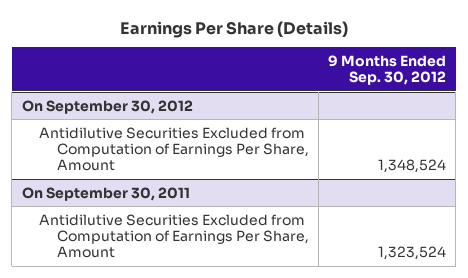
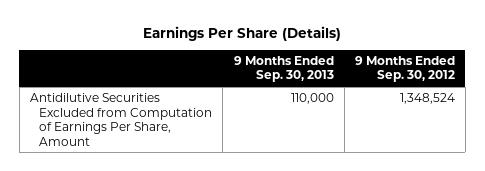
- | 9 Months Ended Sep. 30, 2012
+ | 9 Months Ended Sep. 30, 2013 | 9 Months Ended Sep. 30, 2012
- On September 30, 2012
- On September 30, 2011
- Antidilutive Securities Excluded from Computation of Earnings Per Share, Amount | 1,323,524

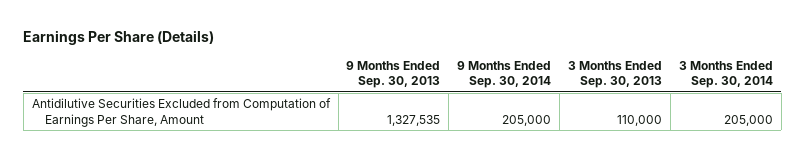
- | 9 Months Ended Sep. 30, 2013 | 9 Months Ended Sep. 30, 2012
+ | 9 Months Ended Sep. 30, 2013 | 9 Months Ended Sep. 30, 2014 | 3 Months Ended Sep. 30, 2013 | 3 Months Ended Sep. 30, 2014
- Antidilutive Securities Excluded from Computation of Earnings Per Share, Amount | 110,000 | 1,348,524
+ Antidilutive Securities Excluded from Computation of Earnings Per Share, Amount | 1,327,535 | 205,000 | 110,000 | 205,000

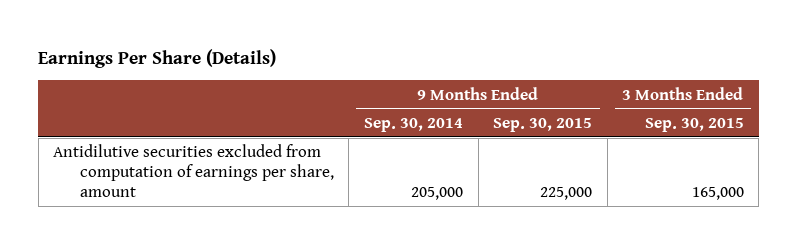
- | 9 Months Ended Sep. 30, 2013 | 9 Months Ended Sep. 30, 2014 | 3 Months Ended Sep. 30, 2013 | 3 Months Ended Sep. 30, 2014
+ | 9 Months Ended Sep. 30, 2014 | 9 Months Ended Sep. 30, 2015 | 3 Months Ended Sep. 30, 2015
- Antidilutive Securities Excluded from Computation of Earnings Per Share, Amount | 1,327,535 | 205,000 | 110,000 | 205,000
+ Antidilutive securities excluded from computation of earnings per share, amount | 205,000 | 225,000 | 165,000

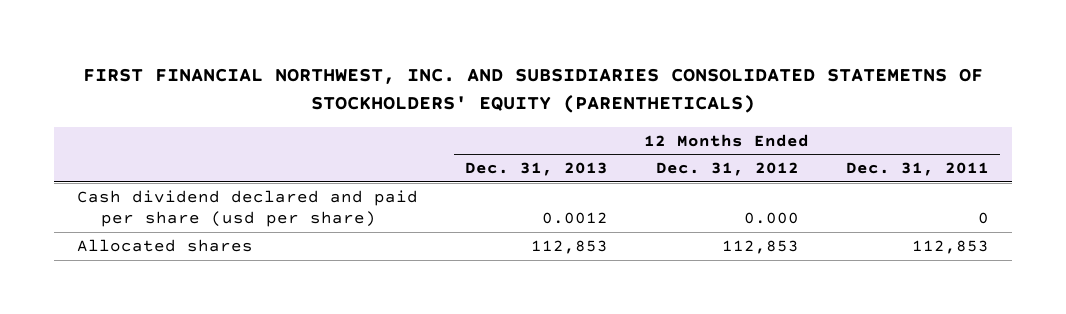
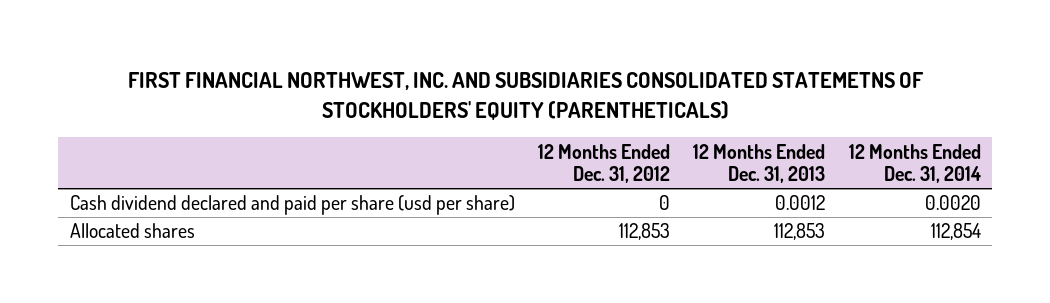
- | 12 Months Ended Dec. 31, 2013 | 12 Months Ended Dec. 31, 2012 | 12 Months Ended Dec. 31, 2011
+ | 12 Months Ended Dec. 31, 2012 | 12 Months Ended Dec. 31, 2013 | 12 Months Ended Dec. 31, 2014
- Cash dividend declared and paid per share (usd per share) | 0.0012 | 0.000 | 0
+ Cash dividend declared and paid per share (usd per share) | 0 | 0.0012 | 0.0020

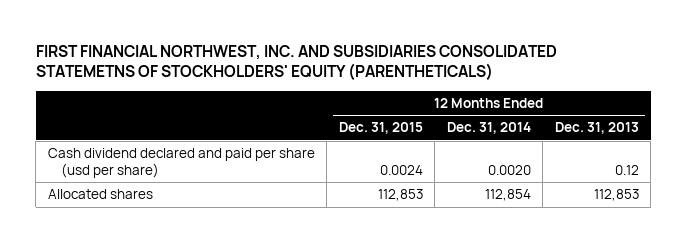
- | 12 Months Ended Dec. 31, 2012 | 12 Months Ended Dec. 31, 2013 | 12 Months Ended Dec. 31, 2014
+ | 12 Months Ended Dec. 31, 2015 | 12 Months Ended Dec. 31, 2014 | 12 Months Ended Dec. 31, 2013
- Cash dividend declared and paid per share (usd per share) | 0 | 0.0012 | 0.0020
+ Cash dividend declared and paid per share (usd per share) | 0.0024 | 0.0020 | 0.12

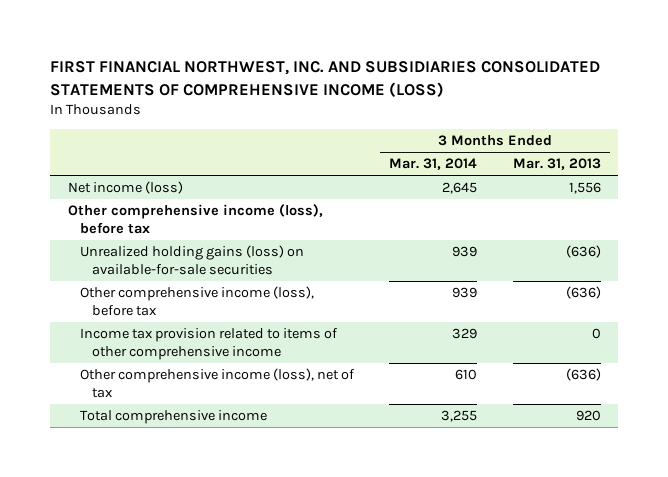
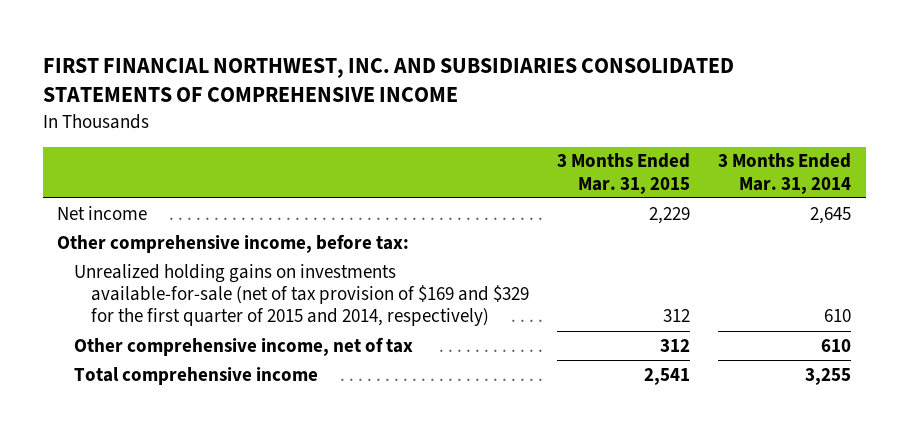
- FIRST FINANCIAL NORTHWEST, INC. AND SUBSIDIARIES CONSOLIDATED STATEMENTS OF COMPREHENSIVE INCOME (LOSS)
+ FIRST FINANCIAL NORTHWEST, INC. AND SUBSIDIARIES CONSOLIDATED STATEMENTS OF COMPREHENSIVE INCOME
- | 3 Months Ended Mar. 31, 2014 | 3 Months Ended Mar. 31, 2013
+ | 3 Months Ended Mar. 31, 2015 | 3 Months Ended Mar. 31, 2014
- Net income (loss) | 2,645 | 1,556
- Other comprehensive income (loss), before tax
- Unrealized holding gains (loss) on available-for-sale securities | 939 | (636)
- Other comprehensive income (loss), before tax | 939 | (636)
- Income tax provision related to items of other comprehensive income | 329 | 0
- Other comprehensive income (loss), net of tax | 610 | (636)
+ Net income | 2,229 | 2,645
+ Other comprehensive income, before tax:
+ Unrealized holding gains on investments available-for-sale (net of tax provision of $169 and $329 for the first quarter of 2015 and 2014, respectively) | 312 | 610
+ Other comprehensive income, net of tax | 312 | 610

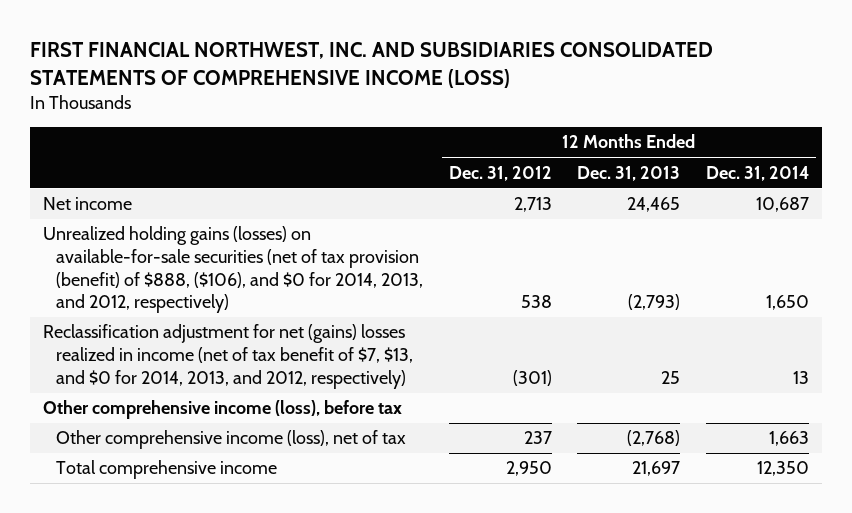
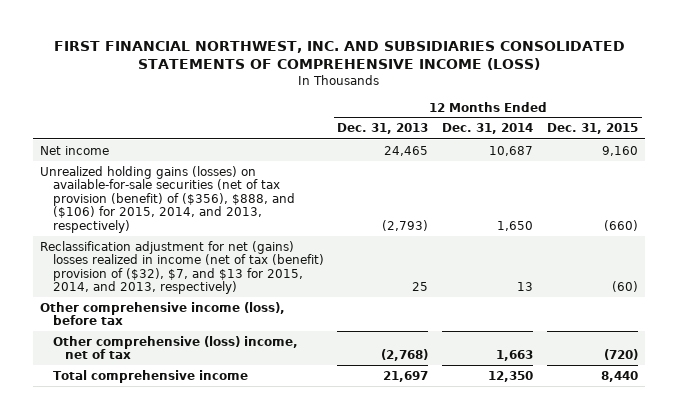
- | 12 Months Ended Dec. 31, 2012 | 12 Months Ended Dec. 31, 2013 | 12 Months Ended Dec. 31, 2014
+ | 12 Months Ended Dec. 31, 2013 | 12 Months Ended Dec. 31, 2014 | 12 Months Ended Dec. 31, 2015
- Unrealized holding gains (losses) on available-for-sale securities (net of tax provision (benefit) of $888, ($106), and $0 for 2014, 2013, and 2012, respectively) | 538 | (2,793) | 1,650
- Reclassification adjustment for net (gains) losses realized in income (net of tax benefit of $7, $13, and $0 for 2014, 2013, and 2012, respectively) | (301) | 25 | 13
+ Unrealized holding gains (losses) on available-for-sale securities (net of tax provision (benefit) of ($356), $888, and ($106) for 2015, 2014, and 2013, respectively) | (2,793) | 1,650 | (660)
+ Reclassification adjustment for net (gains) losses realized in income (net of tax (benefit) provision of ($32), $7, and $13 for 2015, 2014, and 2013, respectively) | 25 | 13 | (60)
- Other comprehensive income (loss), net of tax | 237 | (2,768) | 1,663
+ Other comprehensive (loss) income, net of tax | (2,768) | 1,663 | (720)

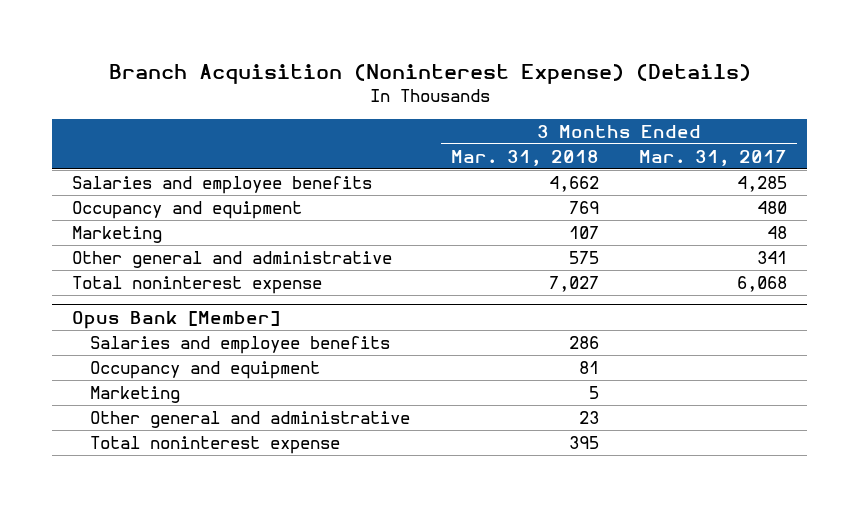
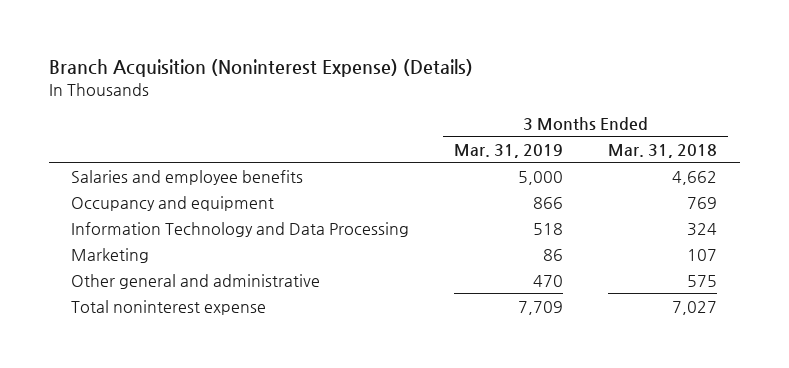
- | 3 Months Ended Mar. 31, 2018 | 3 Months Ended Mar. 31, 2017
+ | 3 Months Ended Mar. 31, 2019 | 3 Months Ended Mar. 31, 2018
+ Information Technology and Data Processing | 518 | 324
- Opus Bank [Member]
- Salaries and employee benefits | 286 |
- Occupancy and equipment | 81 |
- Marketing | 5 |
- Other general and administrative | 23 |
- Total noninterest expense | 395 |

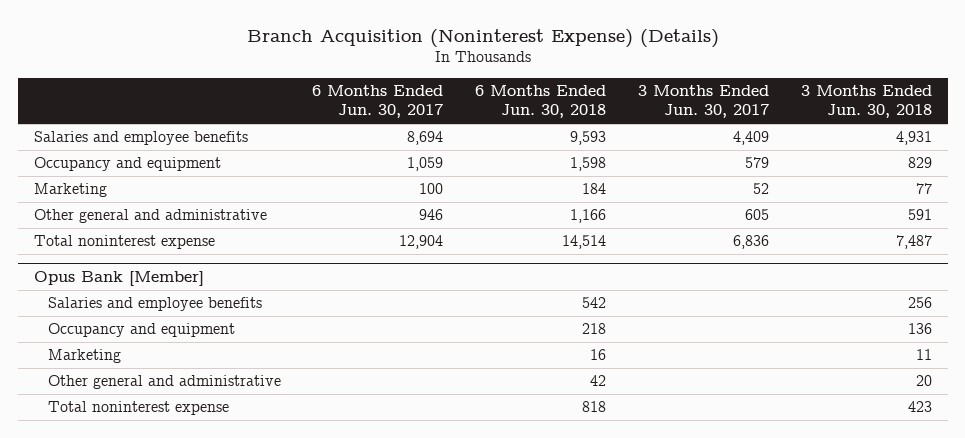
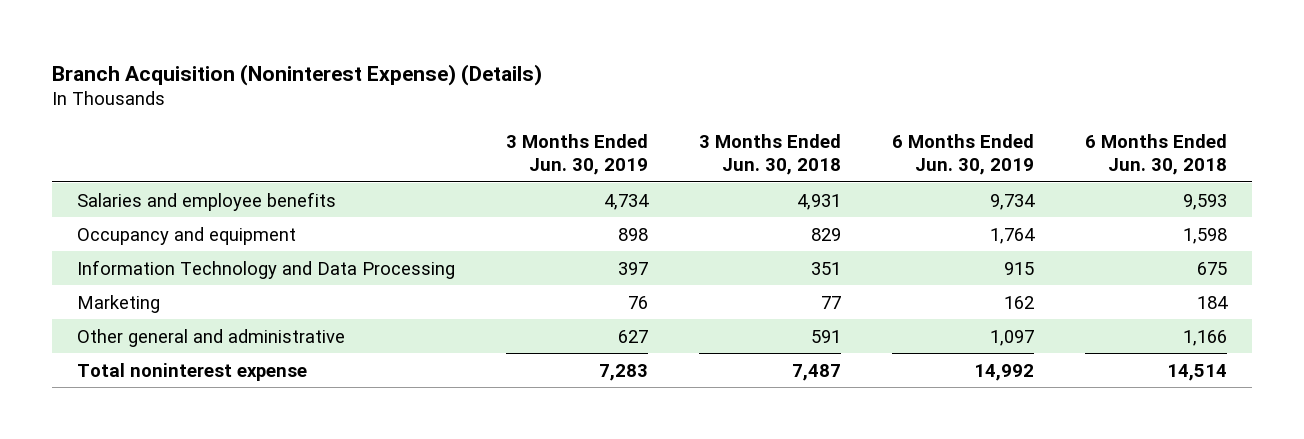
- | 6 Months Ended Jun. 30, 2017 | 6 Months Ended Jun. 30, 2018 | 3 Months Ended Jun. 30, 2017 | 3 Months Ended Jun. 30, 2018
+ | 3 Months Ended Jun. 30, 2019 | 3 Months Ended Jun. 30, 2018 | 6 Months Ended Jun. 30, 2019 | 6 Months Ended Jun. 30, 2018
+ Information Technology and Data Processing | 397 | 351 | 915 | 675
- Opus Bank [Member]
- Salaries and employee benefits | | 542 | | 256
- Occupancy and equipment | | 218 | | 136
- Marketing | | 16 | | 11
- Other general and administrative | | 42 | | 20
- Total noninterest expense | | 818 | | 423

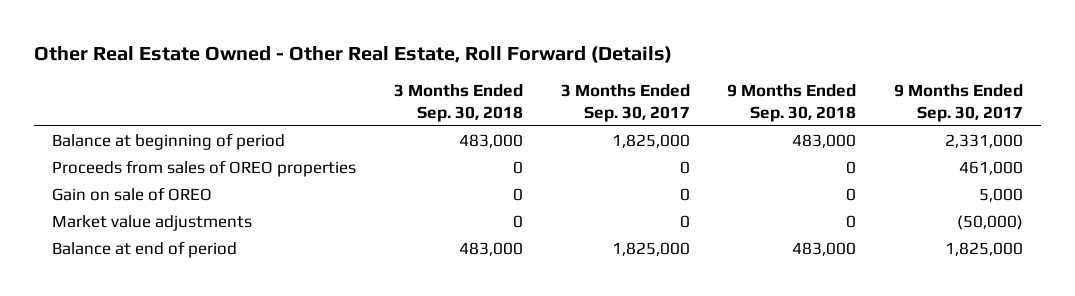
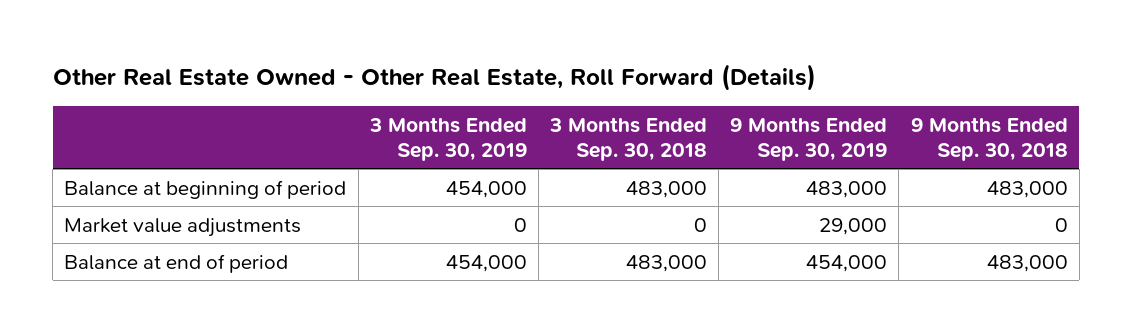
- | 3 Months Ended Sep. 30, 2018 | 3 Months Ended Sep. 30, 2017 | 9 Months Ended Sep. 30, 2018 | 9 Months Ended Sep. 30, 2017
+ | 3 Months Ended Sep. 30, 2019 | 3 Months Ended Sep. 30, 2018 | 9 Months Ended Sep. 30, 2019 | 9 Months Ended Sep. 30, 2018
- Proceeds from sales of OREO properties | 0 | 0 | 0 | 461,000
- Gain on sale of OREO | 0 | 0 | 0 | 5,000

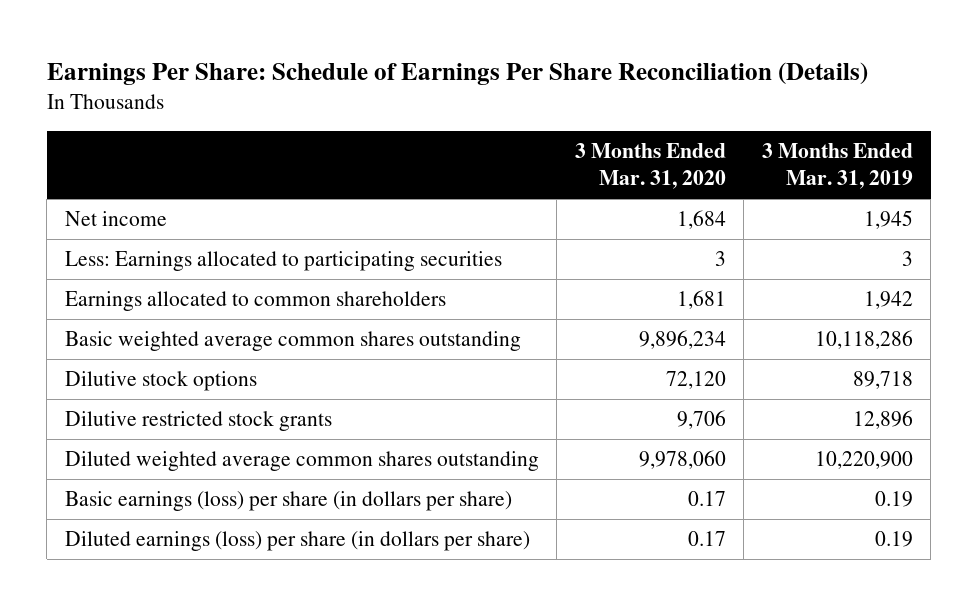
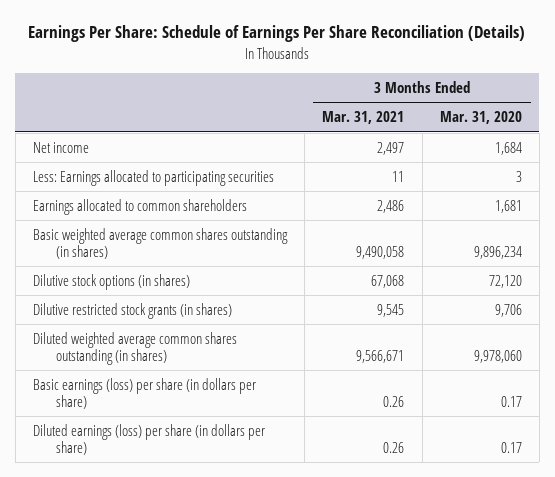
- | 3 Months Ended Mar. 31, 2020 | 3 Months Ended Mar. 31, 2019
+ | 3 Months Ended Mar. 31, 2021 | 3 Months Ended Mar. 31, 2020
- Basic weighted average common shares outstanding | 9,896,234 | 10,118,286
- Dilutive stock options | 72,120 | 89,718
- Dilutive restricted stock grants | 9,706 | 12,896
- Diluted weighted average common shares outstanding | 9,978,060 | 10,220,900
+ Basic weighted average common shares outstanding (in shares) | 9,490,058 | 9,896,234
+ Dilutive stock options (in shares) | 67,068 | 72,120
+ Dilutive restricted stock grants (in shares) | 9,545 | 9,706
+ Diluted weighted average common shares outstanding (in shares) | 9,566,671 | 9,978,060

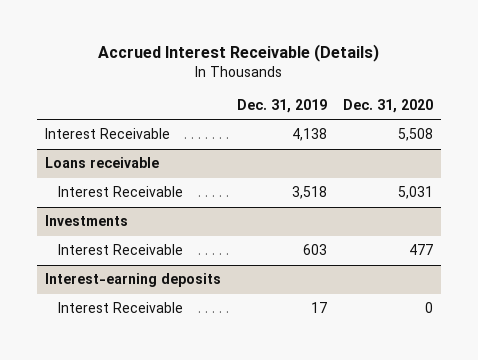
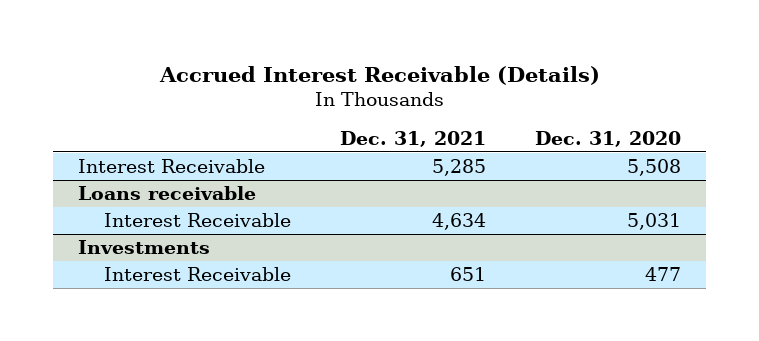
- | Dec. 31, 2019 | Dec. 31, 2020
+ | Dec. 31, 2021 | Dec. 31, 2020
- Interest-earning deposits
- Interest Receivable | 17 | 0

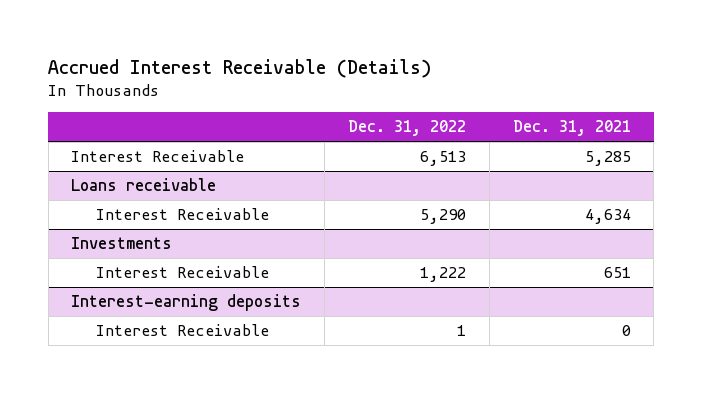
- | Dec. 31, 2021 | Dec. 31, 2020
+ | Dec. 31, 2022 | Dec. 31, 2021
+ Interest-earning deposits
+ Interest Receivable | 1 | 0

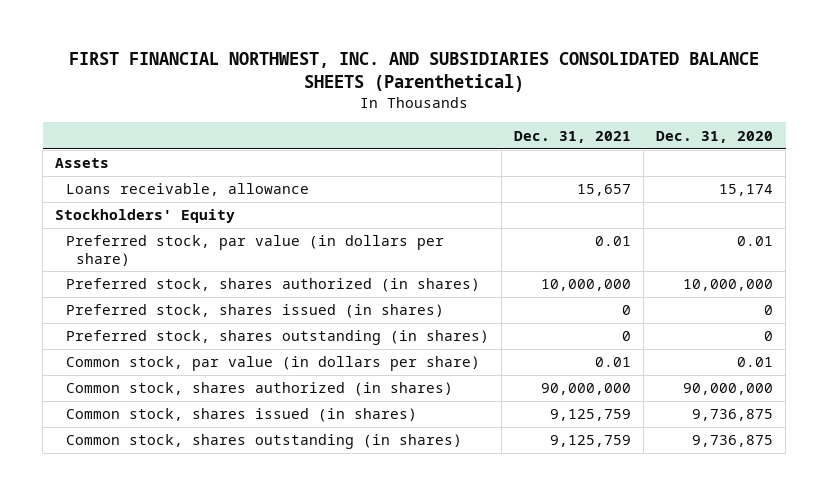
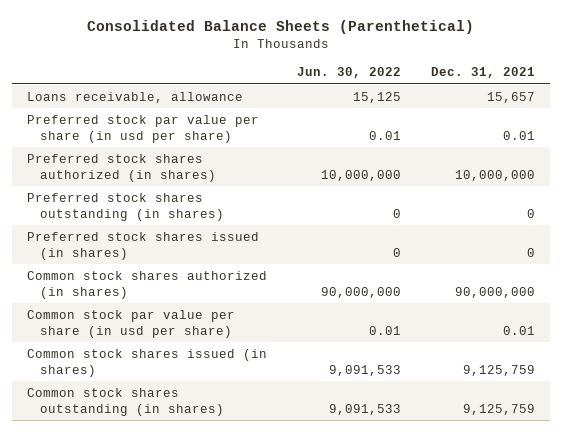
- FIRST FINANCIAL NORTHWEST, INC. AND SUBSIDIARIES CONSOLIDATED BALANCE SHEETS (Parenthetical)
+ Consolidated Balance Sheets (Parenthetical)
- | Dec. 31, 2021 | Dec. 31, 2020
+ | Jun. 30, 2022 | Dec. 31, 2021
- Assets
- Stockholders' Equity
- Preferred stock, par value (in dollars per share) | 0.01 | 0.01
- Preferred stock, shares authorized (in shares) | 10,000,000 | 10,000,000
- Preferred stock, shares issued (in shares) | 0 | 0
- Preferred stock, shares outstanding (in shares) | 0 | 0
- Common stock, par value (in dollars per share) | 0.01 | 0.01
- Common stock, shares authorized (in shares) | 90,000,000 | 90,000,000
- Common stock, shares issued (in shares) | 9,125,759 | 9,736,875
- Common stock, shares outstanding (in shares) | 9,125,759 | 9,736,875
+ Preferred stock par value per share (in usd per share) | 0.01 | 0.01
+ Preferred stock shares authorized (in shares) | 10,000,000 | 10,000,000
+ Preferred stock shares outstanding (in shares) | 0 | 0
+ Preferred stock shares issued (in shares) | 0 | 0
+ Common stock shares authorized (in shares) | 90,000,000 | 90,000,000
+ Common stock par value per share (in usd per share) | 0.01 | 0.01
+ Common stock shares issued (in shares) | 9,091,533 | 9,125,759
+ Common stock shares outstanding (in shares) | 9,091,533 | 9,125,759

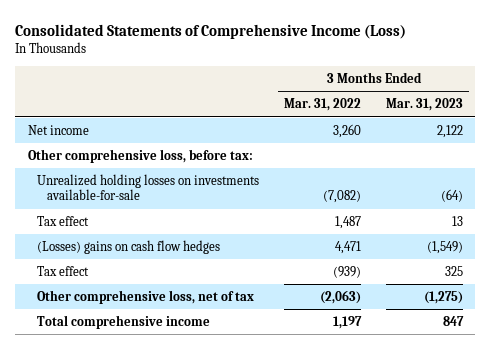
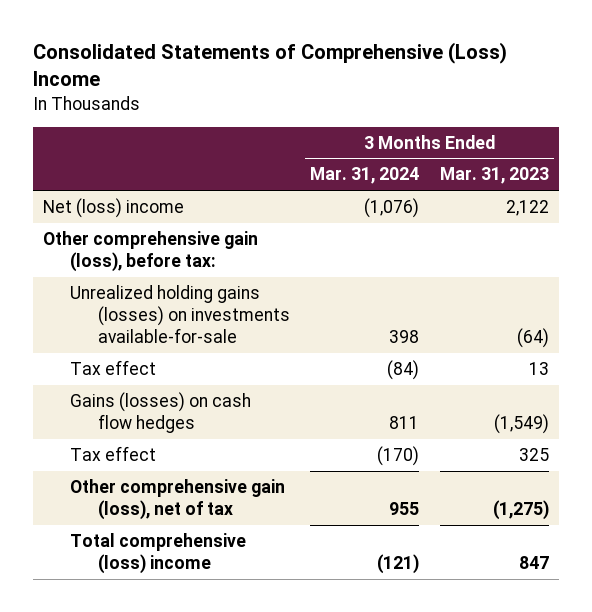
- Consolidated Statements of Comprehensive Income (Loss)
+ Consolidated Statements of Comprehensive (Loss) Income
- | 3 Months Ended Mar. 31, 2022 | 3 Months Ended Mar. 31, 2023
+ | 3 Months Ended Mar. 31, 2024 | 3 Months Ended Mar. 31, 2023
- Net income | 3,260 | 2,122
- Other comprehensive loss, before tax:
- Unrealized holding losses on investments available-for-sale | (7,082) | (64)
+ Net (loss) income | (1,076) | 2,122
+ Other comprehensive gain (loss), before tax:
+ Unrealized holding gains (losses) on investments available-for-sale | 398 | (64)
- (Losses) gains on cash flow hedges | 4,471 | (1,549)
+ Gains (losses) on cash flow hedges | 811 | (1,549)
- Other comprehensive loss, net of tax | (2,063) | (1,275)
- Total comprehensive income | 1,197 | 847
+ Other comprehensive gain (loss), net of tax | 955 | (1,275)
+ Total comprehensive (loss) income | (121) | 847

